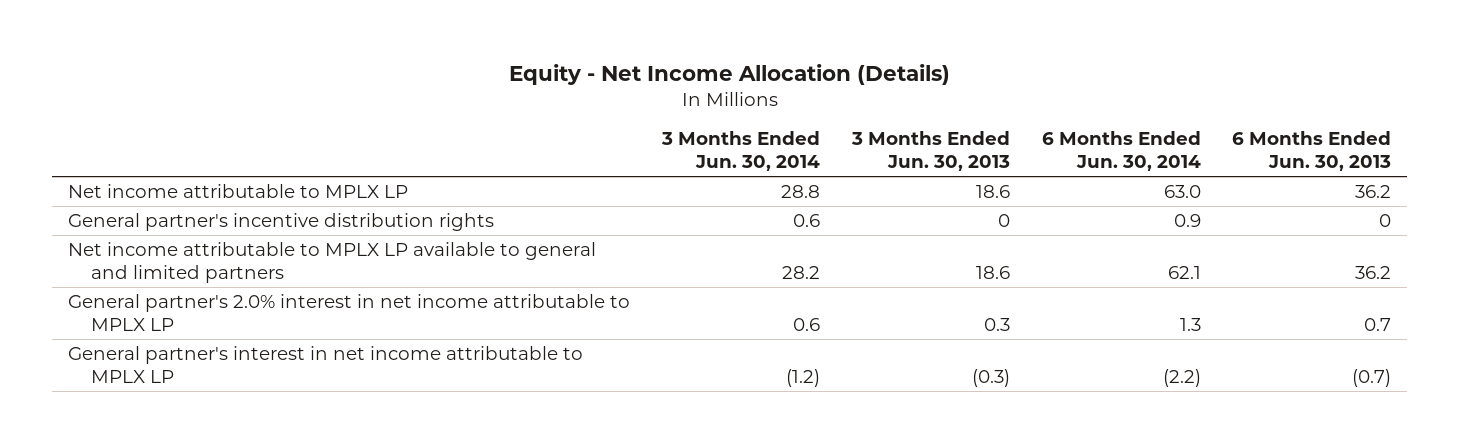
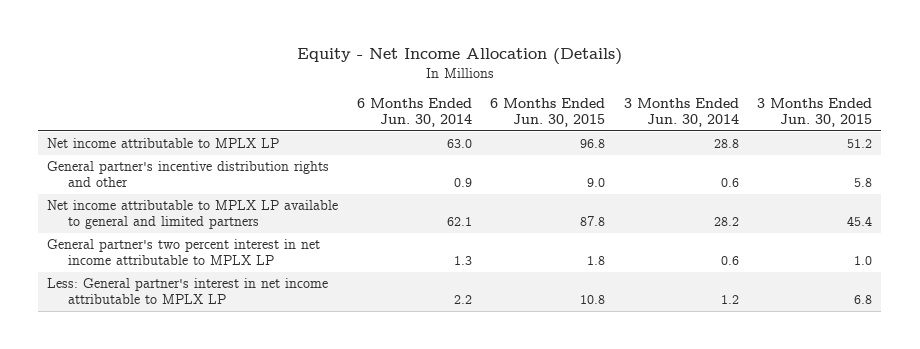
- | 3 Months Ended Jun. 30, 2014 | 3 Months Ended Jun. 30, 2013 | 6 Months Ended Jun. 30, 2014 | 6 Months Ended Jun. 30, 2013
+ | 6 Months Ended Jun. 30, 2014 | 6 Months Ended Jun. 30, 2015 | 3 Months Ended Jun. 30, 2014 | 3 Months Ended Jun. 30, 2015
- General partner's incentive distribution rights | 0.6 | 0 | 0.9 | 0
+ General partner's incentive distribution rights and other | 0.9 | 9.0 | 0.6 | 5.8
- General partner's 2.0% interest in net income attributable to MPLX LP | 0.6 | 0.3 | 1.3 | 0.7
- General partner's interest in net income attributable to MPLX LP | (1.2) | (0.3) | (2.2) | (0.7)
+ General partner's two percent interest in net income attributable to MPLX LP | 1.3 | 1.8 | 0.6 | 1.0
+ Less: General partner's interest in net income attributable to MPLX LP | 2.2 | 10.8 | 1.2 | 6.8

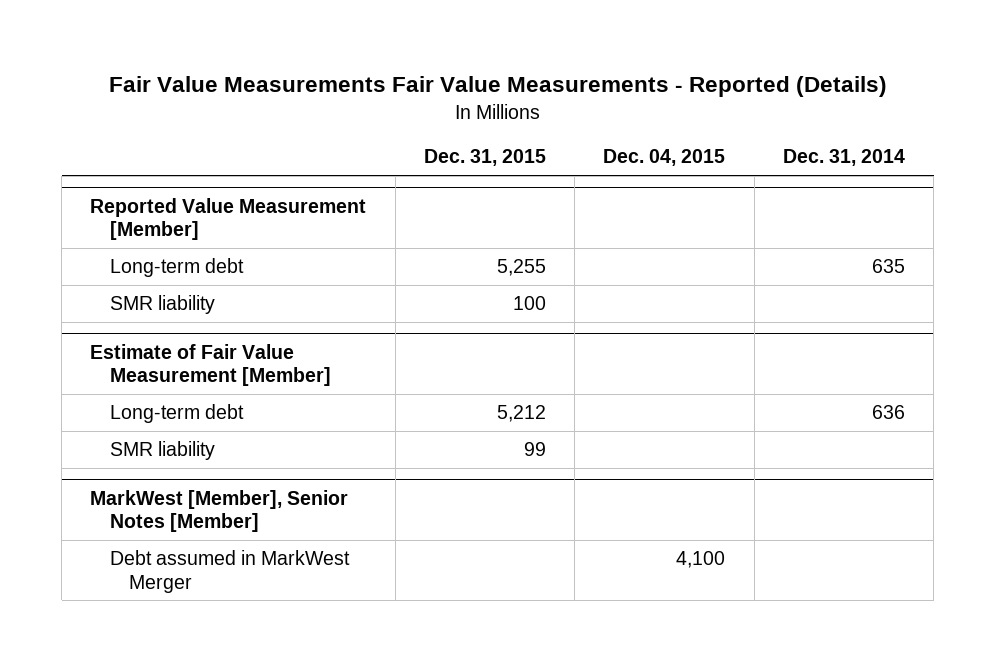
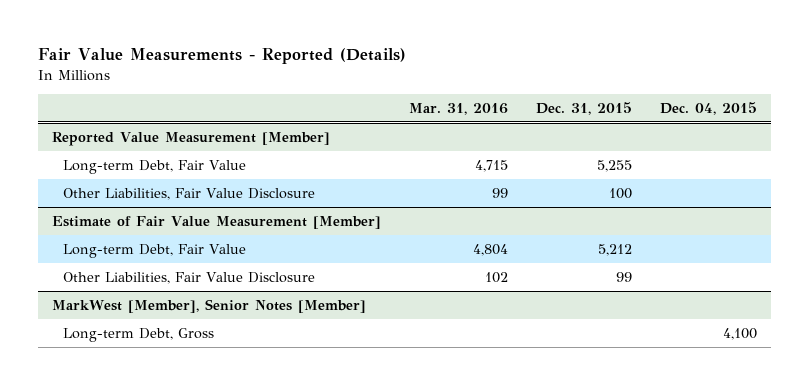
- Fair Value Measurements Fair Value Measurements - Reported (Details)
+ Fair Value Measurements - Reported (Details)
- | Dec. 31, 2015 | Dec. 04, 2015 | Dec. 31, 2014
+ | Mar. 31, 2016 | Dec. 31, 2015 | Dec. 04, 2015
@ Reported Value Measurement [Member]
- Long-term debt | 5,255 | | 635
- SMR liability | 100 | |
+ Long-term Debt, Fair Value | 4,715 | 5,255 |
+ Other Liabilities, Fair Value Disclosure | 99 | 100 |
@ Estimate of Fair Value Measurement [Member]
- Long-term debt | 5,212 | | 636
- SMR liability | 99 | |
+ Long-term Debt, Fair Value | 4,804 | 5,212 |
+ Other Liabilities, Fair Value Disclosure | 102 | 99 |
@ MarkWest [Member], Senior Notes [Member]
- Debt assumed in MarkWest Merger | | 4,100 |
+ Long-term Debt, Gross | | | 4,100

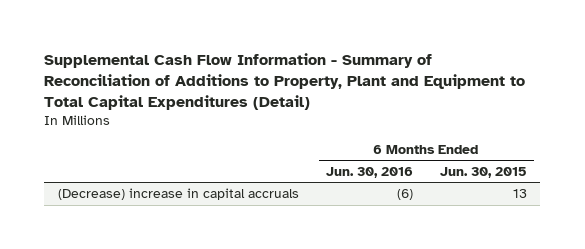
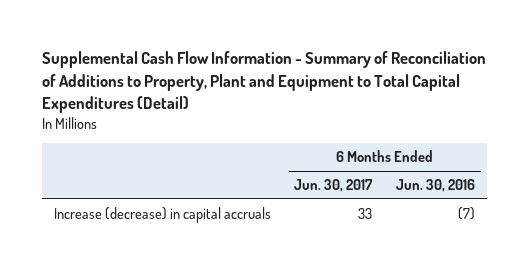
- | 6 Months Ended Jun. 30, 2016 | 6 Months Ended Jun. 30, 2015
+ | 6 Months Ended Jun. 30, 2017 | 6 Months Ended Jun. 30, 2016
- (Decrease) increase in capital accruals | (6) | 13
+ Increase (decrease) in capital accruals | 33 | (7)

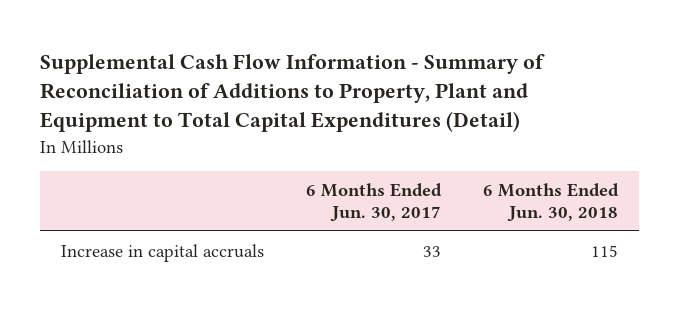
- | 6 Months Ended Jun. 30, 2017 | 6 Months Ended Jun. 30, 2016
+ | 6 Months Ended Jun. 30, 2017 | 6 Months Ended Jun. 30, 2018
- Increase (decrease) in capital accruals | 33 | (7)
+ Increase in capital accruals | 33 | 115

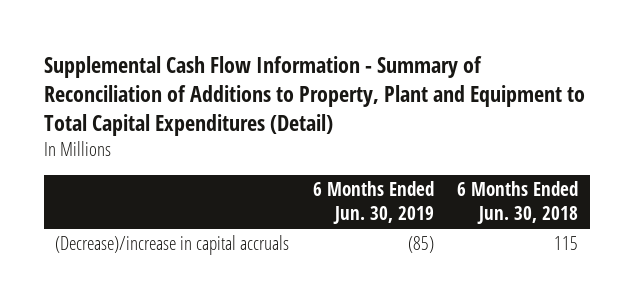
- | 6 Months Ended Jun. 30, 2017 | 6 Months Ended Jun. 30, 2018
+ | 6 Months Ended Jun. 30, 2019 | 6 Months Ended Jun. 30, 2018
- Increase in capital accruals | 33 | 115
+ (Decrease)/increase in capital accruals | (85) | 115

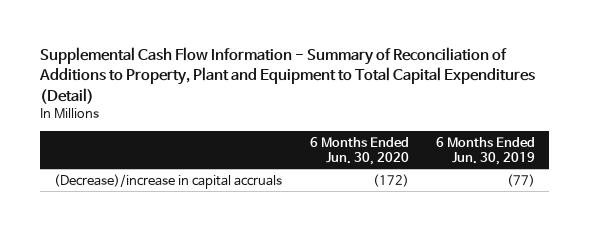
- | 6 Months Ended Jun. 30, 2019 | 6 Months Ended Jun. 30, 2018
+ | 6 Months Ended Jun. 30, 2020 | 6 Months Ended Jun. 30, 2019
- (Decrease)/increase in capital accruals | (85) | 115
+ (Decrease)/increase in capital accruals | (172) | (77)

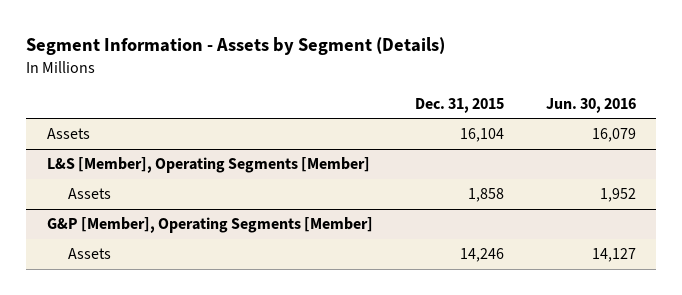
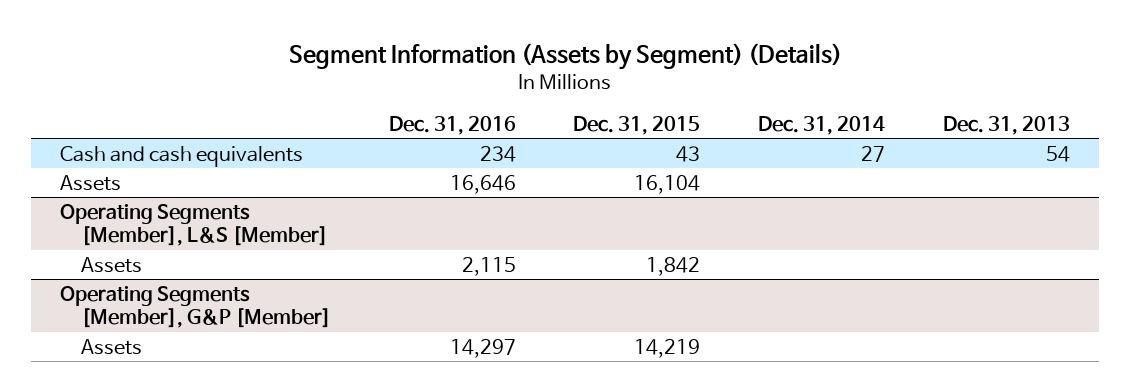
- Segment Information - Assets by Segment (Details)
+ Segment Information (Assets by Segment) (Details)
- | Dec. 31, 2015 | Jun. 30, 2016
+ | Dec. 31, 2016 | Dec. 31, 2015 | Dec. 31, 2014 | Dec. 31, 2013
+ Cash and cash equivalents | 234 | 43 | 27 | 54
- L&S [Member], Operating Segments [Member]
- Assets | 1,858 | 1,952
- G&P [Member], Operating Segments [Member]
- Assets | 14,246 | 14,127
+ Operating Segments [Member], L&S [Member]
+ Assets | 2,115 | 1,842 | |
+ Operating Segments [Member], G&P [Member]
+ Assets | 14,297 | 14,219 | |

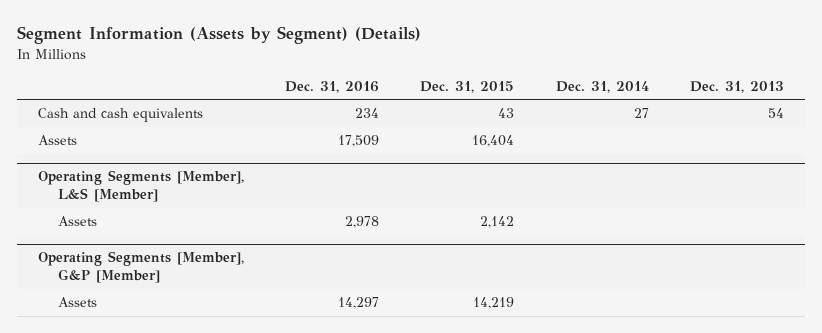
- Assets | 16,646 | 16,104 | |
+ Assets | 17,509 | 16,404 | |
@ Operating Segments [Member], L&S [Member]
- Assets | 2,115 | 1,842 | |
+ Assets | 2,978 | 2,142 | |

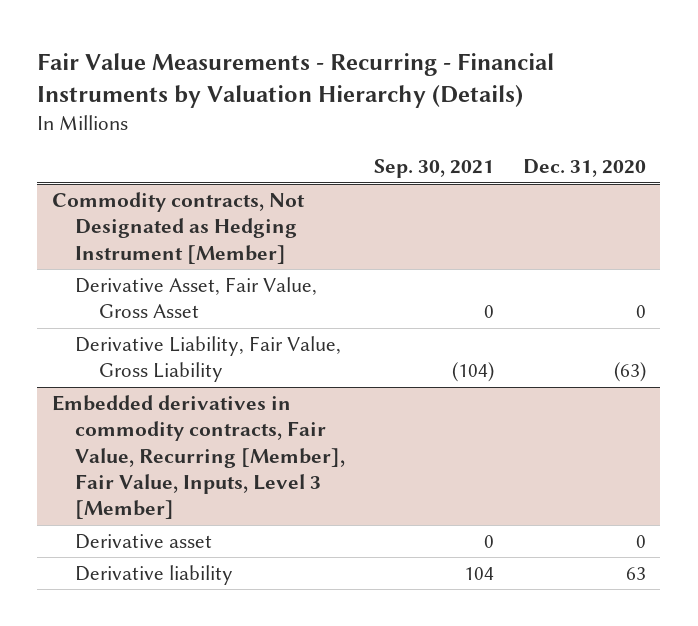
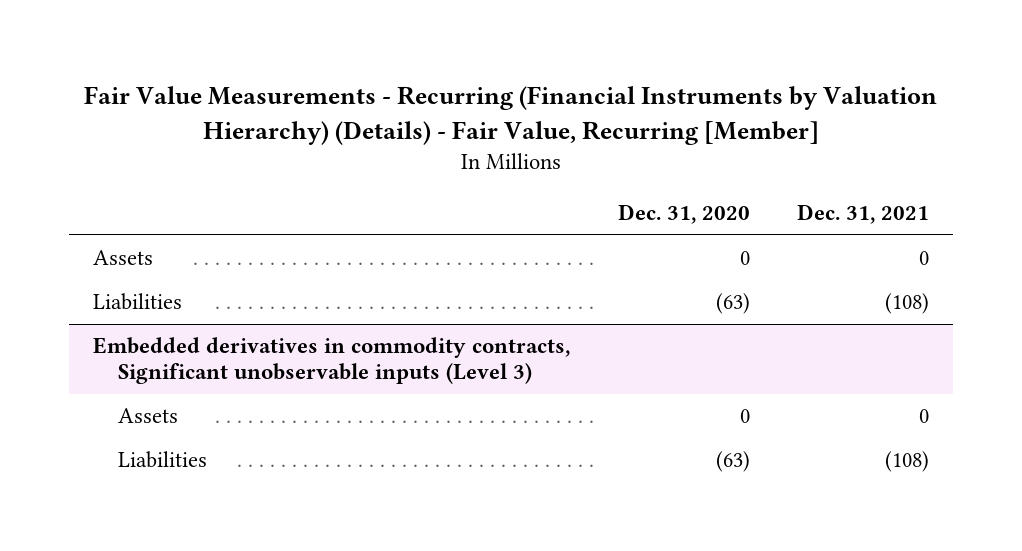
- Fair Value Measurements - Recurring - Financial Instruments by Valuation Hierarchy (Details)
+ Fair Value Measurements - Recurring (Financial Instruments by Valuation Hierarchy) (Details) - Fair Value, Recurring [Member]
- | Sep. 30, 2021 | Dec. 31, 2020
+ | Dec. 31, 2020 | Dec. 31, 2021
- Commodity contracts, Not Designated as Hedging Instrument [Member]
- Derivative Asset, Fair Value, Gross Asset | 0 | 0
- Derivative Liability, Fair Value, Gross Liability | (104) | (63)
- Embedded derivatives in commodity contracts, Fair Value, Recurring [Member], Fair Value, Inputs, Level 3 [Member]
- Derivative asset | 0 | 0
- Derivative liability | 104 | 63
+ Assets | 0 | 0
+ Liabilities | (63) | (108)
+ Embedded derivatives in commodity contracts, Significant unobservable inputs (Level 3)
+ Assets | 0 | 0
+ Liabilities | (63) | (108)

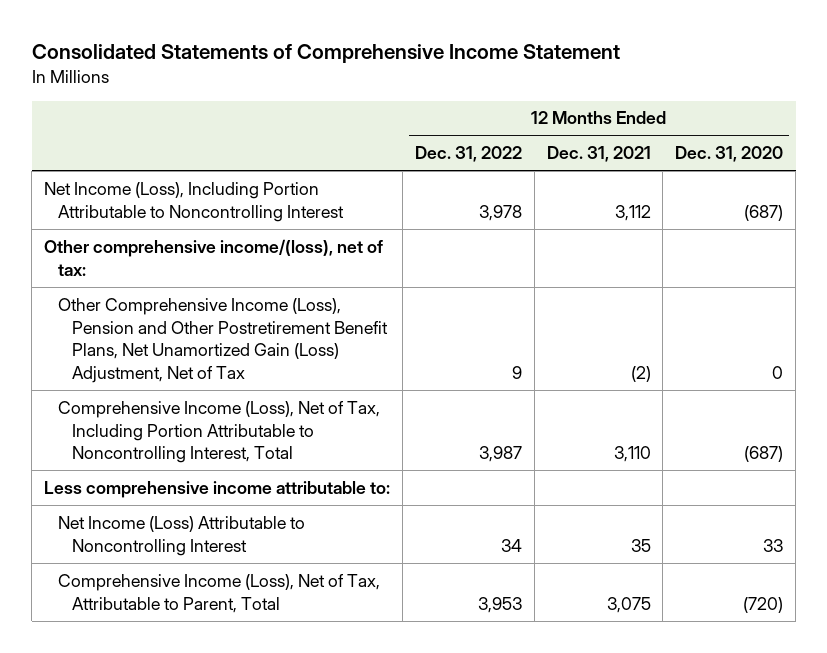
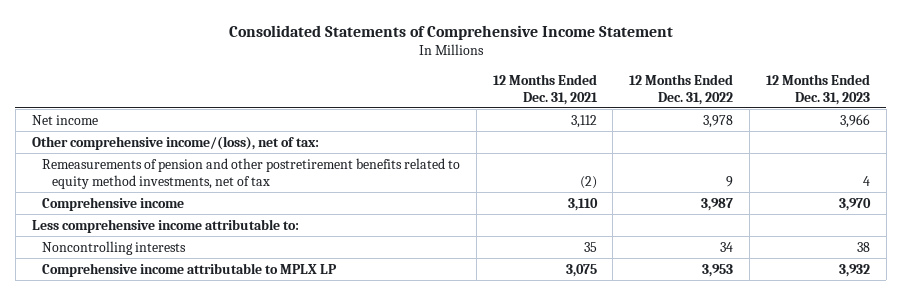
- | 12 Months Ended Dec. 31, 2022 | 12 Months Ended Dec. 31, 2021 | 12 Months Ended Dec. 31, 2020
+ | 12 Months Ended Dec. 31, 2021 | 12 Months Ended Dec. 31, 2022 | 12 Months Ended Dec. 31, 2023
- Net Income (Loss), Including Portion Attributable to Noncontrolling Interest | 3,978 | 3,112 | (687)
+ Net income | 3,112 | 3,978 | 3,966
- Other Comprehensive Income (Loss), Pension and Other Postretirement Benefit Plans, Net Unamortized Gain (Loss) Adjustment, Net of Tax | 9 | (2) | 0
- Comprehensive Income (Loss), Net of Tax, Including Portion Attributable to Noncontrolling Interest, Total | 3,987 | 3,110 | (687)
+ Remeasurements of pension and other postretirement benefits related to equity method investments, net of tax | (2) | 9 | 4
+ Comprehensive income | 3,110 | 3,987 | 3,970
- Net Income (Loss) Attributable to Noncontrolling Interest | 34 | 35 | 33
- Comprehensive Income (Loss), Net of Tax, Attributable to Parent, Total | 3,953 | 3,075 | (720)
+ Noncontrolling interests | 35 | 34 | 38
+ Comprehensive income attributable to MPLX LP | 3,075 | 3,953 | 3,932

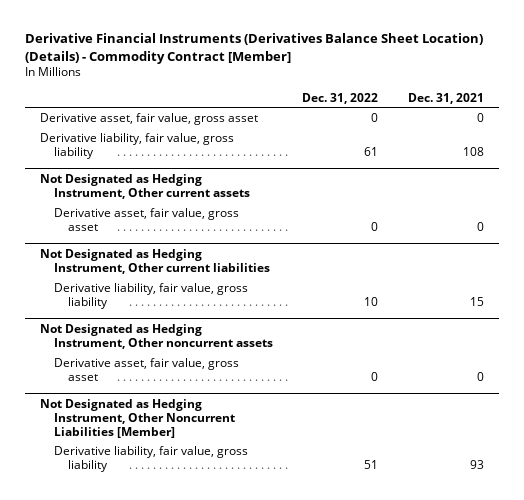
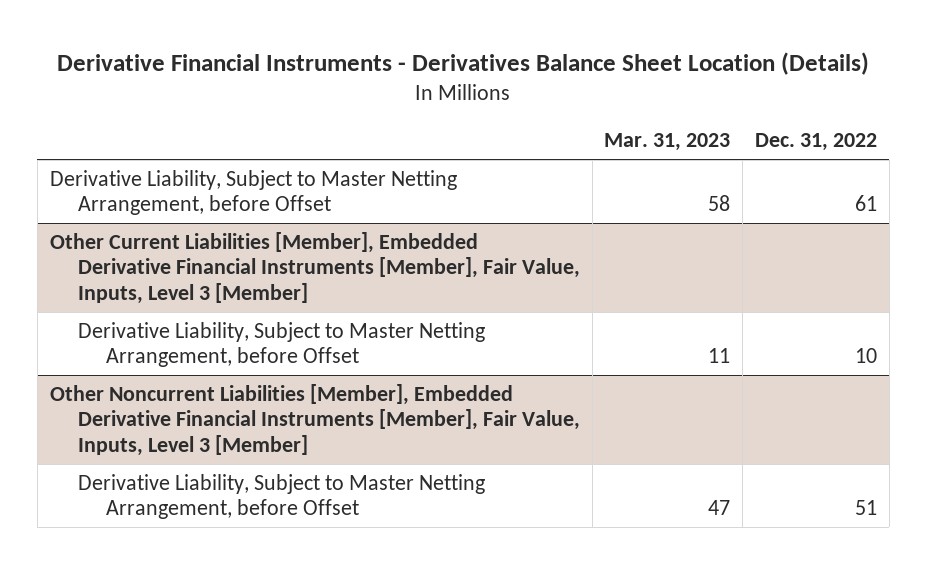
- Derivative Financial Instruments (Derivatives Balance Sheet Location) (Details) - Commodity Contract [Member]
+ Derivative Financial Instruments - Derivatives Balance Sheet Location (Details)
- | Dec. 31, 2022 | Dec. 31, 2021
+ | Mar. 31, 2023 | Dec. 31, 2022
- Derivative asset, fair value, gross asset | 0 | 0
- Derivative liability, fair value, gross liability | 61 | 108
- Not Designated as Hedging Instrument, Other current assets
- Derivative asset, fair value, gross asset | 0 | 0
- Not Designated as Hedging Instrument, Other current liabilities
- Derivative liability, fair value, gross liability | 10 | 15
- Not Designated as Hedging Instrument, Other noncurrent assets
- Derivative asset, fair value, gross asset | 0 | 0
- Not Designated as Hedging Instrument, Other Noncurrent Liabilities [Member]
- Derivative liability, fair value, gross liability | 51 | 93
+ Derivative Liability, Subject to Master Netting Arrangement, before Offset | 58 | 61
+ Other Current Liabilities [Member], Embedded Derivative Financial Instruments [Member], Fair Value, Inputs, Level 3 [Member]
+ Derivative Liability, Subject to Master Netting Arrangement, before Offset | 11 | 10
+ Other Noncurrent Liabilities [Member], Embedded Derivative Financial Instruments [Member], Fair Value, Inputs, Level 3 [Member]
+ Derivative Liability, Subject to Master Netting Arrangement, before Offset | 47 | 51

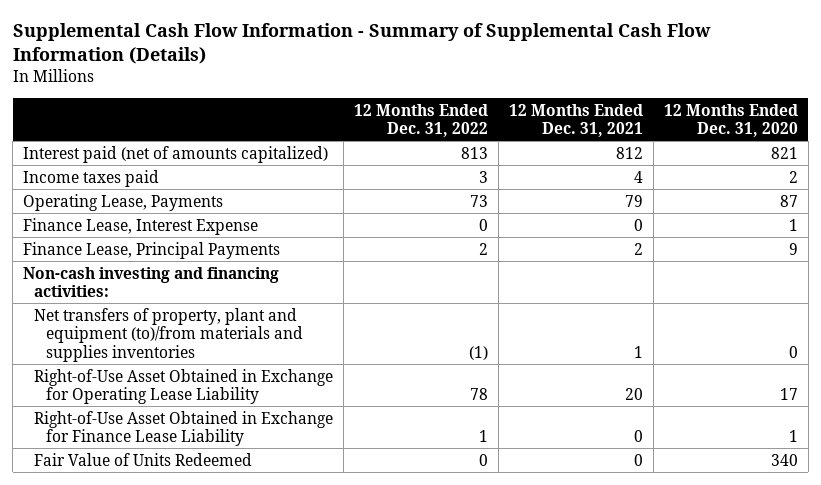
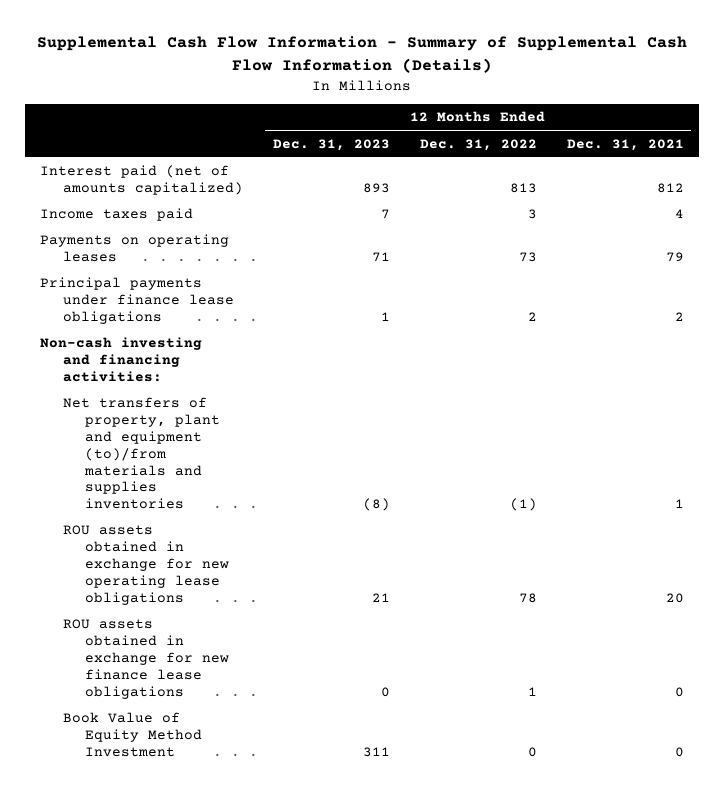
- | 12 Months Ended Dec. 31, 2022 | 12 Months Ended Dec. 31, 2021 | 12 Months Ended Dec. 31, 2020
+ | 12 Months Ended Dec. 31, 2023 | 12 Months Ended Dec. 31, 2022 | 12 Months Ended Dec. 31, 2021
- Operating Lease, Payments | 73 | 79 | 87
- Finance Lease, Interest Expense | 0 | 0 | 1
- Finance Lease, Principal Payments | 2 | 2 | 9
+ Payments on operating leases | 71 | 73 | 79
+ Principal payments under finance lease obligations | 1 | 2 | 2
- Right-of-Use Asset Obtained in Exchange for Operating Lease Liability | 78 | 20 | 17
- Right-of-Use Asset Obtained in Exchange for Finance Lease Liability | 1 | 0 | 1
- Fair Value of Units Redeemed | 0 | 0 | 340
+ ROU assets obtained in exchange for new operating lease obligations | 21 | 78 | 20
+ ROU assets obtained in exchange for new finance lease obligations | 0 | 1 | 0
+ Book Value of Equity Method Investment | 311 | 0 | 0

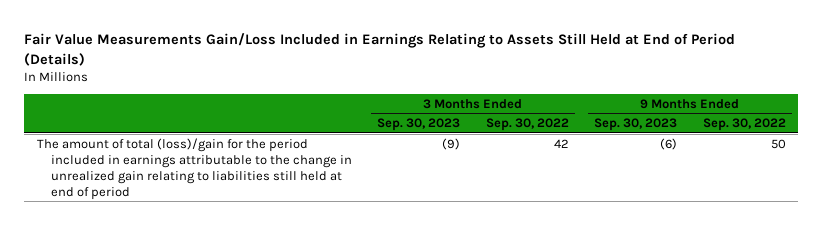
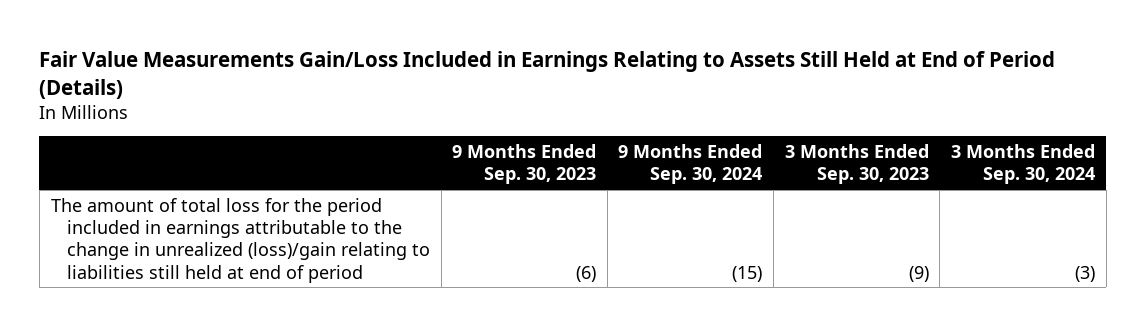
- | 3 Months Ended Sep. 30, 2023 | 3 Months Ended Sep. 30, 2022 | 9 Months Ended Sep. 30, 2023 | 9 Months Ended Sep. 30, 2022
+ | 9 Months Ended Sep. 30, 2023 | 9 Months Ended Sep. 30, 2024 | 3 Months Ended Sep. 30, 2023 | 3 Months Ended Sep. 30, 2024
- The amount of total (loss)/gain for the period included in earnings attributable to the change in unrealized gain relating to liabilities still held at end of period | (9) | 42 | (6) | 50
+ The amount of total loss for the period included in earnings attributable to the change in unrealized (loss)/gain relating to liabilities still held at end of period | (6) | (15) | (9) | (3)

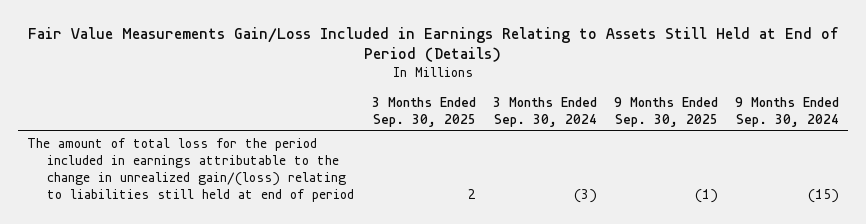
- | 9 Months Ended Sep. 30, 2023 | 9 Months Ended Sep. 30, 2024 | 3 Months Ended Sep. 30, 2023 | 3 Months Ended Sep. 30, 2024
+ | 3 Months Ended Sep. 30, 2025 | 3 Months Ended Sep. 30, 2024 | 9 Months Ended Sep. 30, 2025 | 9 Months Ended Sep. 30, 2024
- The amount of total loss for the period included in earnings attributable to the change in unrealized (loss)/gain relating to liabilities still held at end of period | (6) | (15) | (9) | (3)
+ The amount of total loss for the period included in earnings attributable to the change in unrealized gain/(loss) relating to liabilities still held at end of period | 2 | (3) | (1) | (15)

